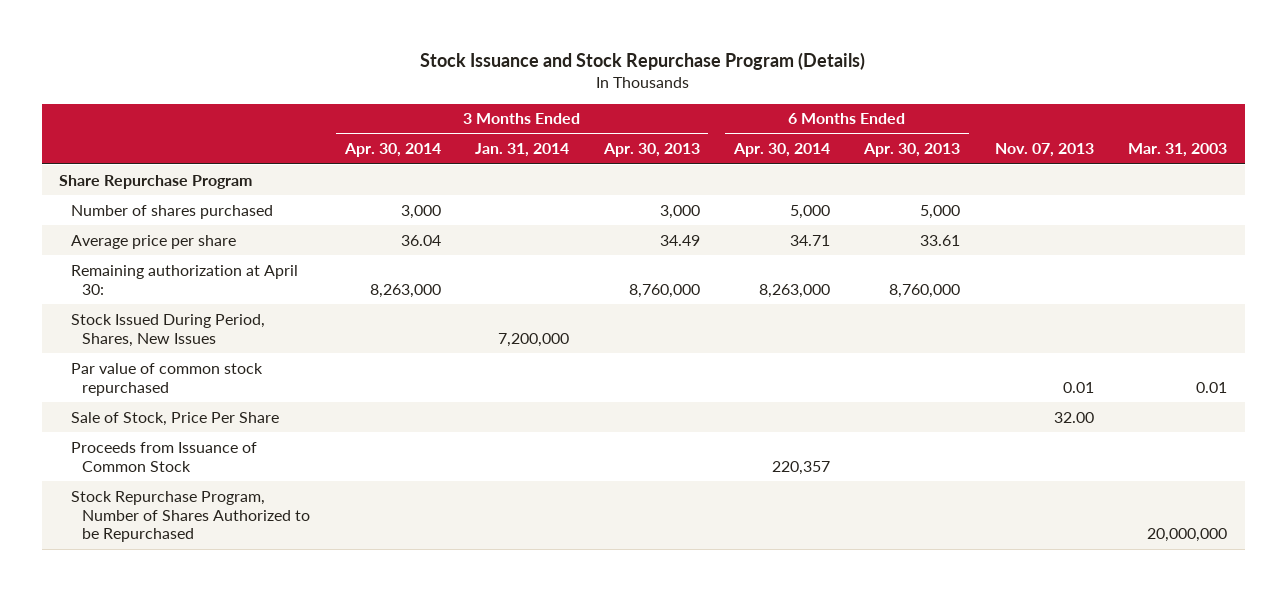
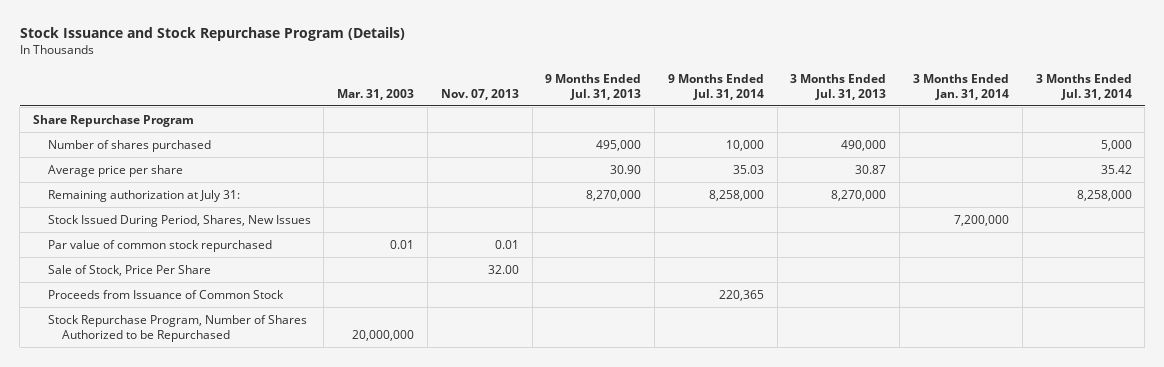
- | 3 Months Ended Apr. 30, 2014 | 3 Months Ended Jan. 31, 2014 | 3 Months Ended Apr. 30, 2013 | 6 Months Ended Apr. 30, 2014 | 6 Months Ended Apr. 30, 2013 | Nov. 07, 2013 | Mar. 31, 2003
+ | Mar. 31, 2003 | Nov. 07, 2013 | 9 Months Ended Jul. 31, 2013 | 9 Months Ended Jul. 31, 2014 | 3 Months Ended Jul. 31, 2013 | 3 Months Ended Jan. 31, 2014 | 3 Months Ended Jul. 31, 2014
- Remaining authorization at April 30: | 8,263,000 | | 8,760,000 | 8,263,000 | 8,760,000 | |
+ Remaining authorization at July 31: | | | 8,270,000 | 8,258,000 | 8,270,000 | | 8,258,000

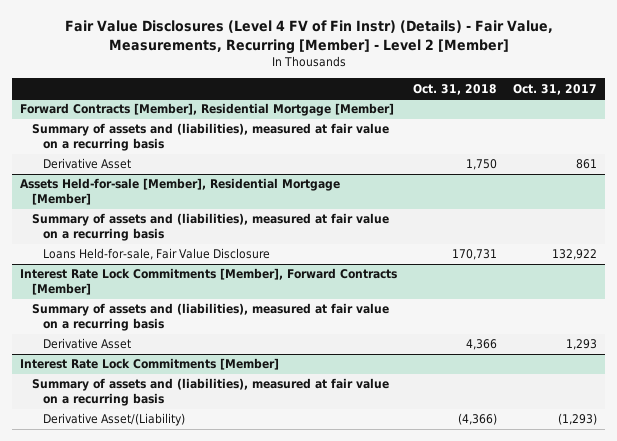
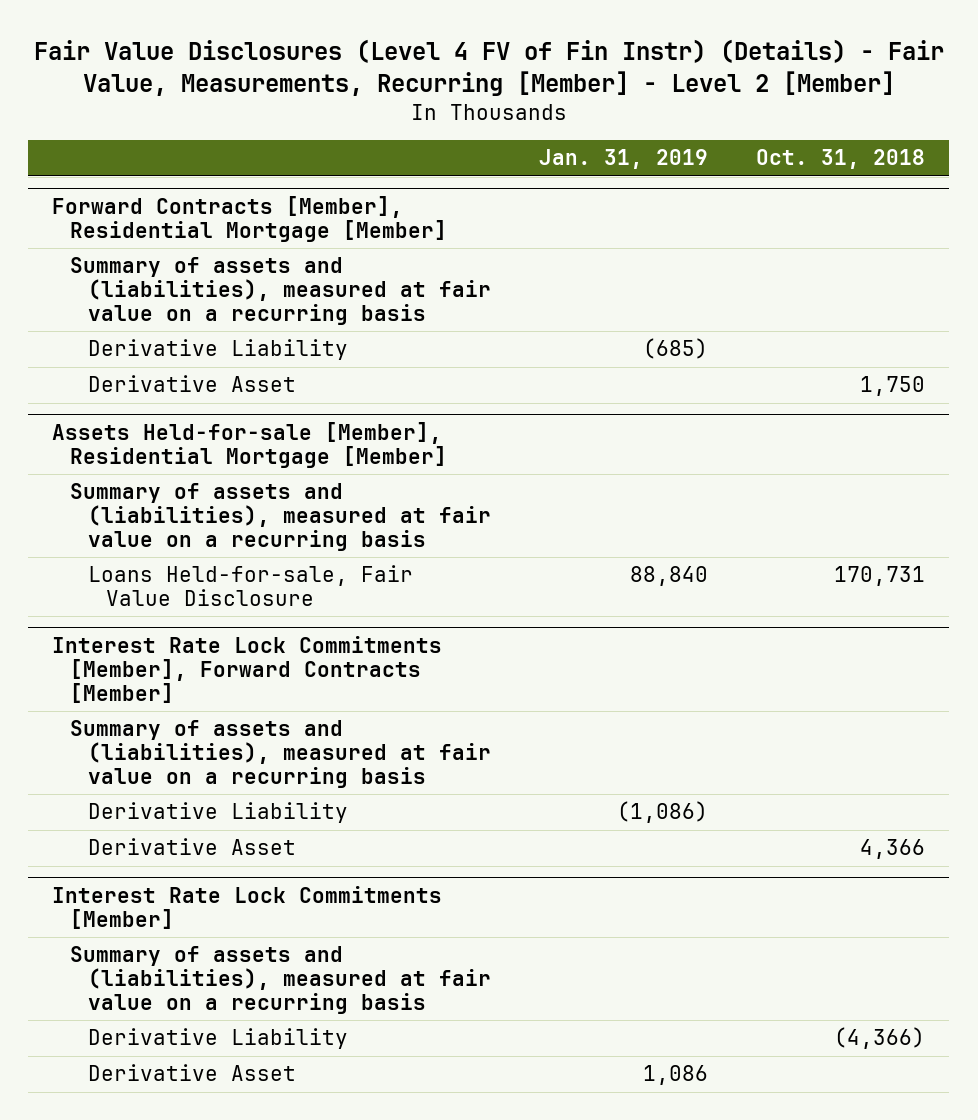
- | Oct. 31, 2018 | Oct. 31, 2017
+ | Jan. 31, 2019 | Oct. 31, 2018
@ Forward Contracts [Member], Residential Mortgage [Member]
+ Derivative Liability | (685) |
@ Interest Rate Lock Commitments [Member], Forward Contracts [Member]
+ Derivative Liability | (1,086) |
@ Interest Rate Lock Commitments [Member]
- Derivative Asset/(Liability) | (4,366) | (1,293)
+ Derivative Liability | | (4,366)
+ Derivative Asset | 1,086 |

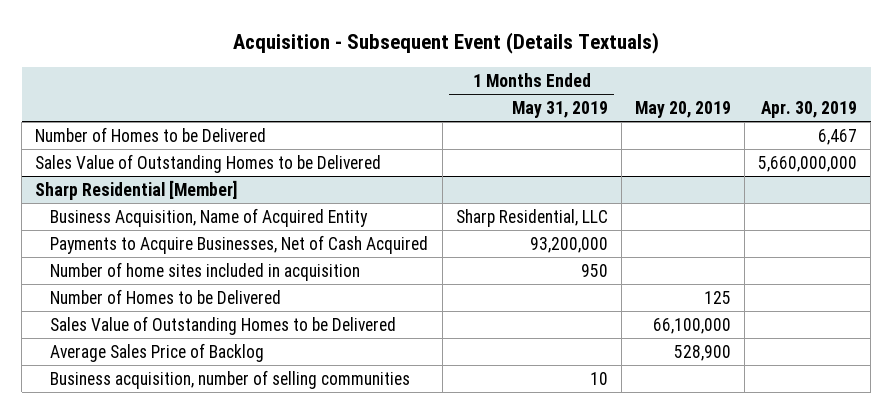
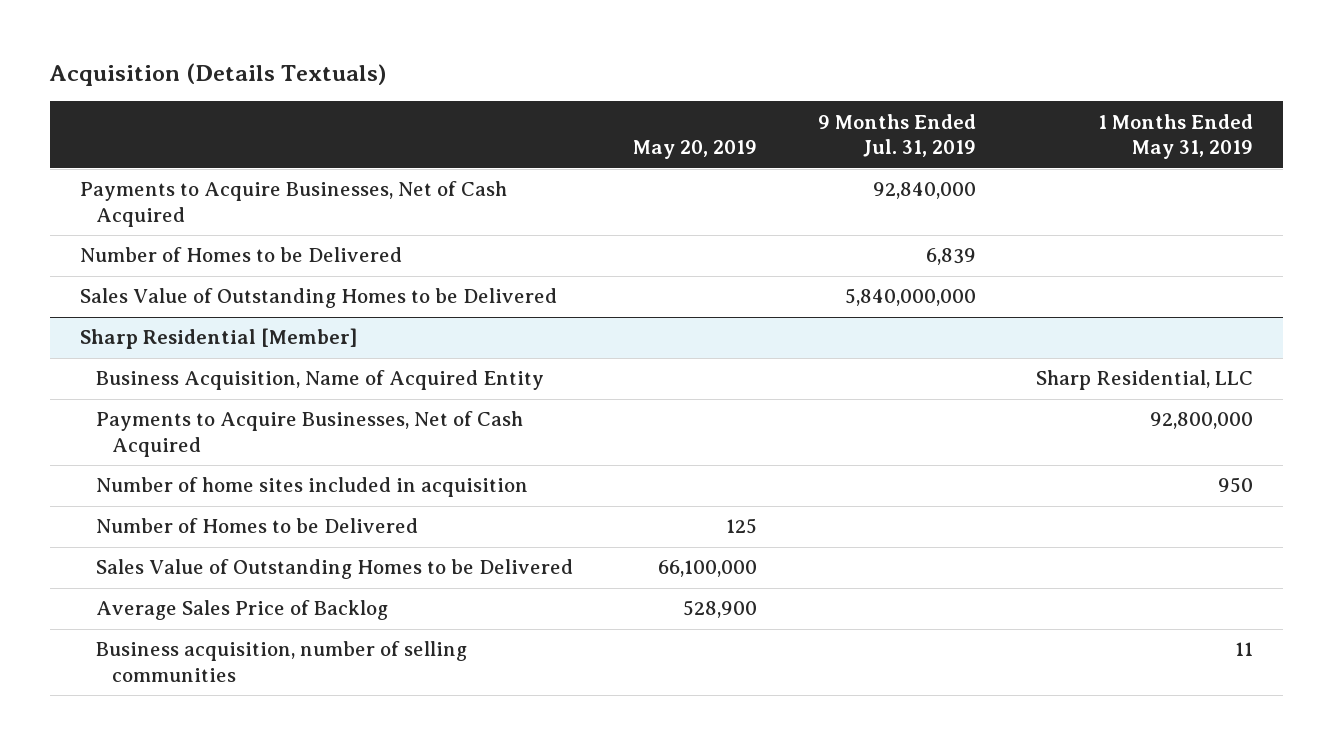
- Acquisition - Subsequent Event (Details Textuals)
+ Acquisition (Details Textuals)
- | 1 Months Ended May 31, 2019 | May 20, 2019 | Apr. 30, 2019
+ | May 20, 2019 | 9 Months Ended Jul. 31, 2019 | 1 Months Ended May 31, 2019
+ Payments to Acquire Businesses, Net of Cash Acquired | | 92,840,000 |
@ Sharp Residential [Member]
- Payments to Acquire Businesses, Net of Cash Acquired | 93,200,000 | |
+ Payments to Acquire Businesses, Net of Cash Acquired | | | 92,800,000
- Business acquisition, number of selling communities | 10 | |
+ Business acquisition, number of selling communities | | | 11

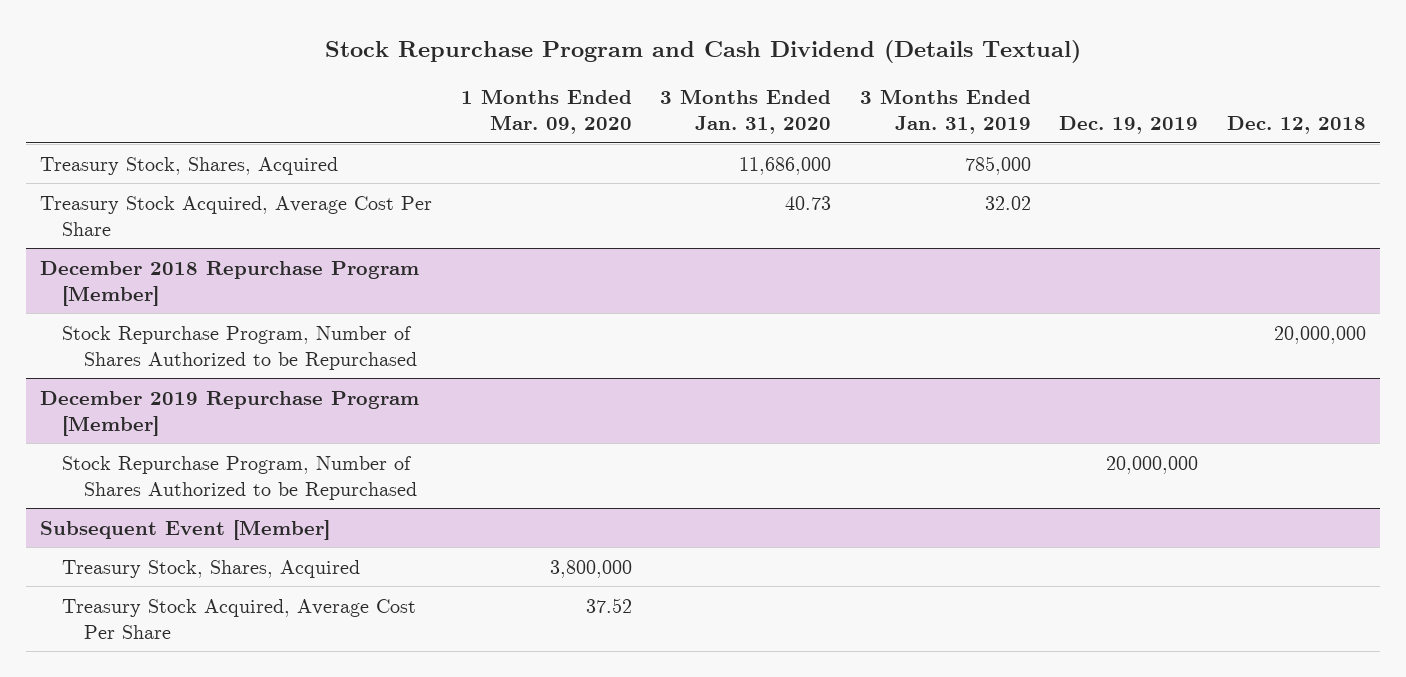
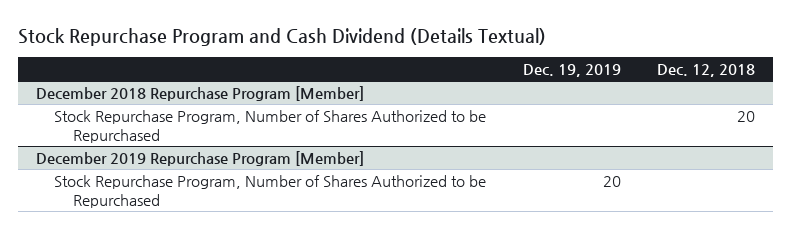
- | 1 Months Ended Mar. 09, 2020 | 3 Months Ended Jan. 31, 2020 | 3 Months Ended Jan. 31, 2019 | Dec. 19, 2019 | Dec. 12, 2018
+ | Dec. 19, 2019 | Dec. 12, 2018
- Treasury Stock, Shares, Acquired | | 11,686,000 | 785,000 | |
- Treasury Stock Acquired, Average Cost Per Share | | 40.73 | 32.02 | |
@ December 2018 Repurchase Program [Member]
- Stock Repurchase Program, Number of Shares Authorized to be Repurchased | | | | | 20,000,000
+ Stock Repurchase Program, Number of Shares Authorized to be Repurchased | | 20
@ December 2019 Repurchase Program [Member]
- Stock Repurchase Program, Number of Shares Authorized to be Repurchased | | | | 20,000,000 |
- Subsequent Event [Member]
- Treasury Stock, Shares, Acquired | 3,800,000 | | | |
- Treasury Stock Acquired, Average Cost Per Share | 37.52 | | | |
@ December 2019 Repurchase Program [Member]
+ Stock Repurchase Program, Number of Shares Authorized to be Repurchased | 20 |

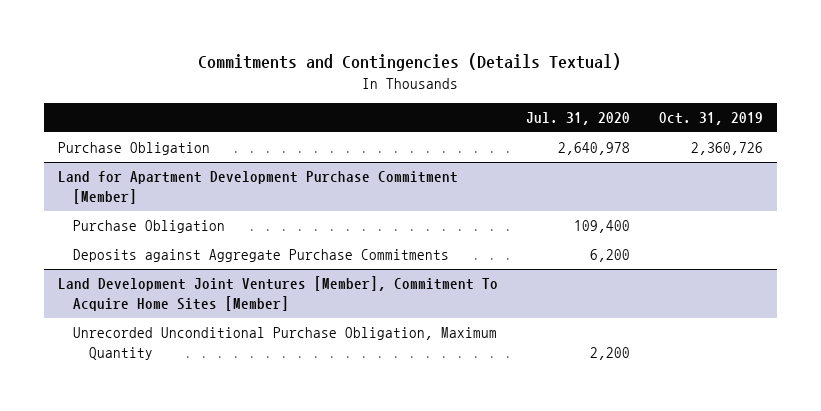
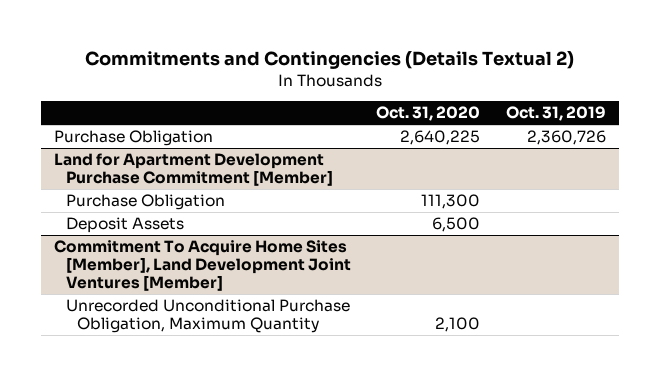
- Commitments and Contingencies (Details Textual)
+ Commitments and Contingencies (Details Textual 2)
- | Jul. 31, 2020 | Oct. 31, 2019
+ | Oct. 31, 2020 | Oct. 31, 2019
@ Land for Apartment Development Purchase Commitment [Member]
- Deposits against Aggregate Purchase Commitments | 6,200 |
- Land Development Joint Ventures [Member], Commitment To Acquire Home Sites [Member]
@ Land for Apartment Development Purchase Commitment [Member]
+ Deposit Assets | 6,500 |
+ Commitment To Acquire Home Sites [Member], Land Development Joint Ventures [Member]

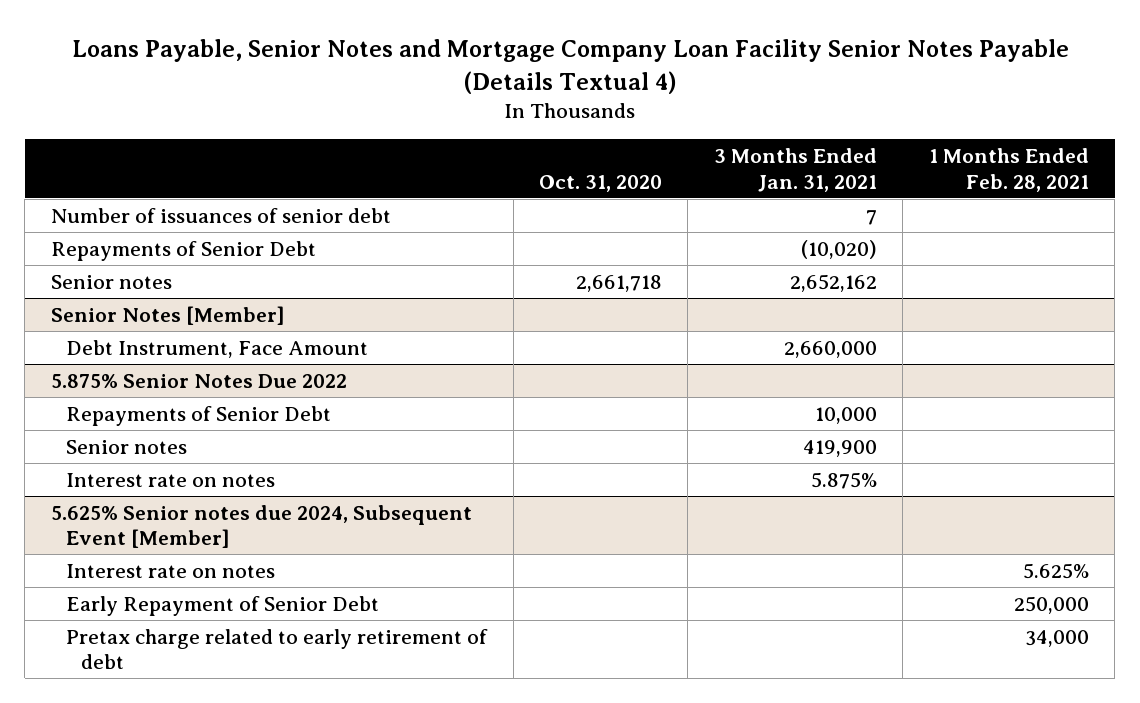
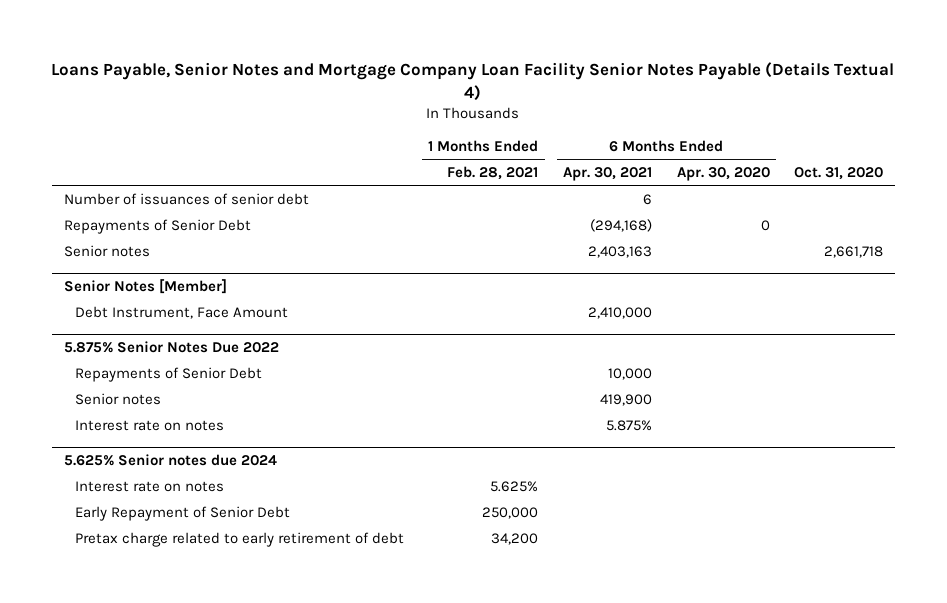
- | Oct. 31, 2020 | 3 Months Ended Jan. 31, 2021 | 1 Months Ended Feb. 28, 2021
+ | 1 Months Ended Feb. 28, 2021 | 6 Months Ended Apr. 30, 2021 | 6 Months Ended Apr. 30, 2020 | Oct. 31, 2020
- 5.625% Senior notes due 2024, Subsequent Event [Member]
+ 5.625% Senior notes due 2024
- Pretax charge related to early retirement of debt | | | 34,000
+ Pretax charge related to early retirement of debt | 34,200 | | |

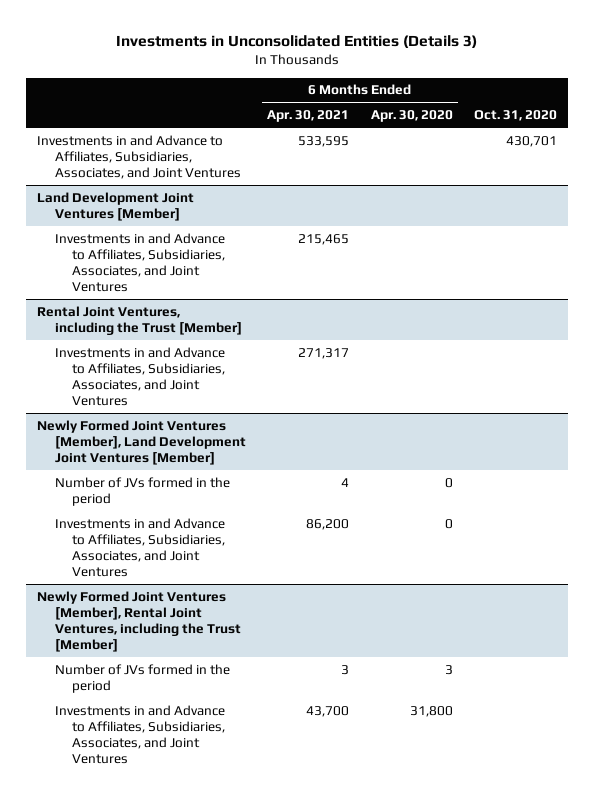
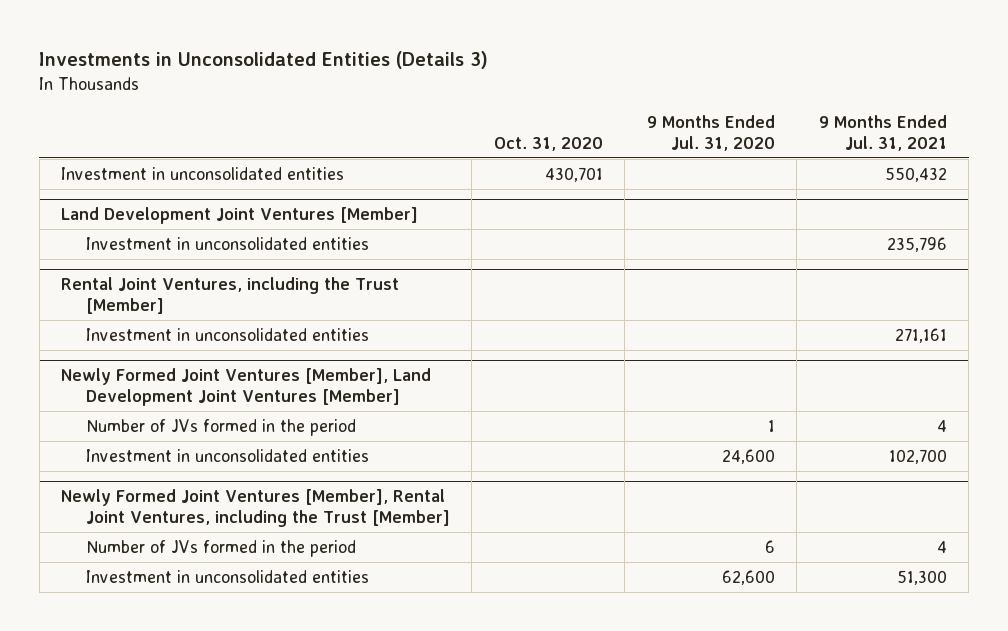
- | 6 Months Ended Apr. 30, 2021 | 6 Months Ended Apr. 30, 2020 | Oct. 31, 2020
+ | Oct. 31, 2020 | 9 Months Ended Jul. 31, 2020 | 9 Months Ended Jul. 31, 2021
- Investments in and Advance to Affiliates, Subsidiaries, Associates, and Joint Ventures | 533,595 | | 430,701
+ Investment in unconsolidated entities | 430,701 | | 550,432
@ Land Development Joint Ventures [Member]
- Investments in and Advance to Affiliates, Subsidiaries, Associates, and Joint Ventures | 215,465 | |
+ Investment in unconsolidated entities | | | 235,796
@ Rental Joint Ventures, including the Trust [Member]
- Investments in and Advance to Affiliates, Subsidiaries, Associates, and Joint Ventures | 271,317 | |
+ Investment in unconsolidated entities | | | 271,161
@ Newly Formed Joint Ventures [Member], Land Development Joint Ventures [Member]
- Investments in and Advance to Affiliates, Subsidiaries, Associates, and Joint Ventures | 86,200 | 0 |
+ Investment in unconsolidated entities | | 24,600 | 102,700
@ Newly Formed Joint Ventures [Member], Rental Joint Ventures, including the Trust [Member]
- Investments in and Advance to Affiliates, Subsidiaries, Associates, and Joint Ventures | 43,700 | 31,800 |
+ Investment in unconsolidated entities | | 62,600 | 51,300

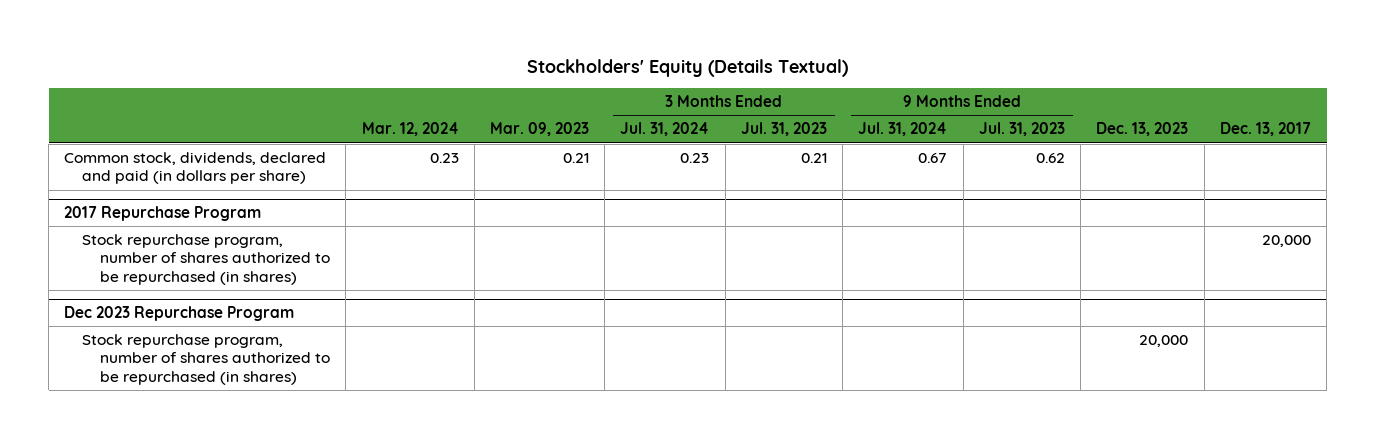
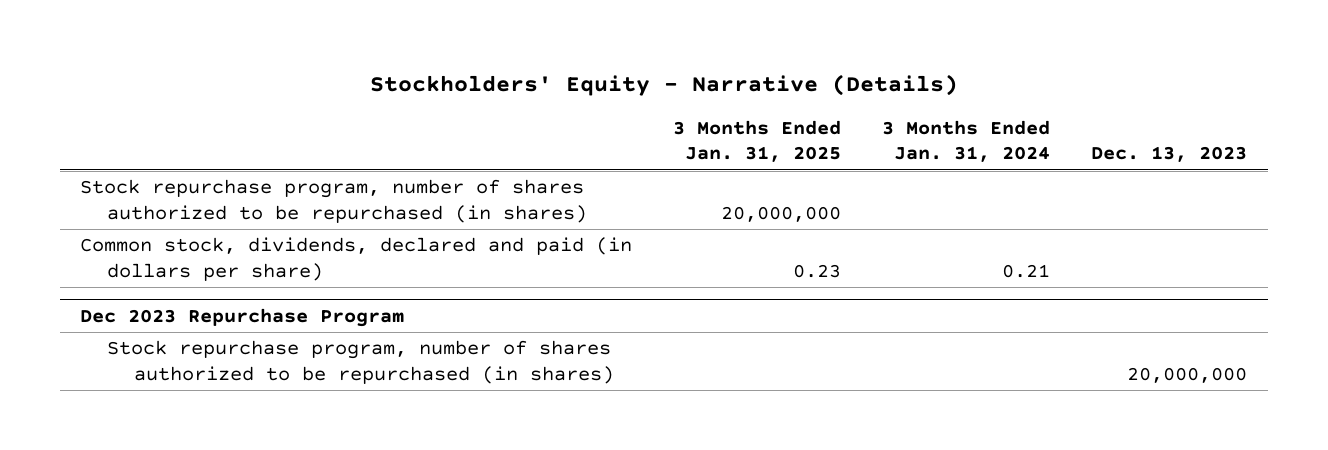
- Stockholders' Equity (Details Textual)
+ Stockholders' Equity - Narrative (Details)
- | Mar. 12, 2024 | Mar. 09, 2023 | 3 Months Ended Jul. 31, 2024 | 3 Months Ended Jul. 31, 2023 | 9 Months Ended Jul. 31, 2024 | 9 Months Ended Jul. 31, 2023 | Dec. 13, 2023 | Dec. 13, 2017
+ | 3 Months Ended Jan. 31, 2025 | 3 Months Ended Jan. 31, 2024 | Dec. 13, 2023
+ Stock repurchase program, number of shares authorized to be repurchased (in shares) | 20,000,000 | |
- 2017 Repurchase Program
- Stock repurchase program, number of shares authorized to be repurchased (in shares) | | | | | | | | 20,000
@ Dec 2023 Repurchase Program
- Stock repurchase program, number of shares authorized to be repurchased (in shares) | | | | | | | 20,000 |
+ Stock repurchase program, number of shares authorized to be repurchased (in shares) | | | 20,000,000

